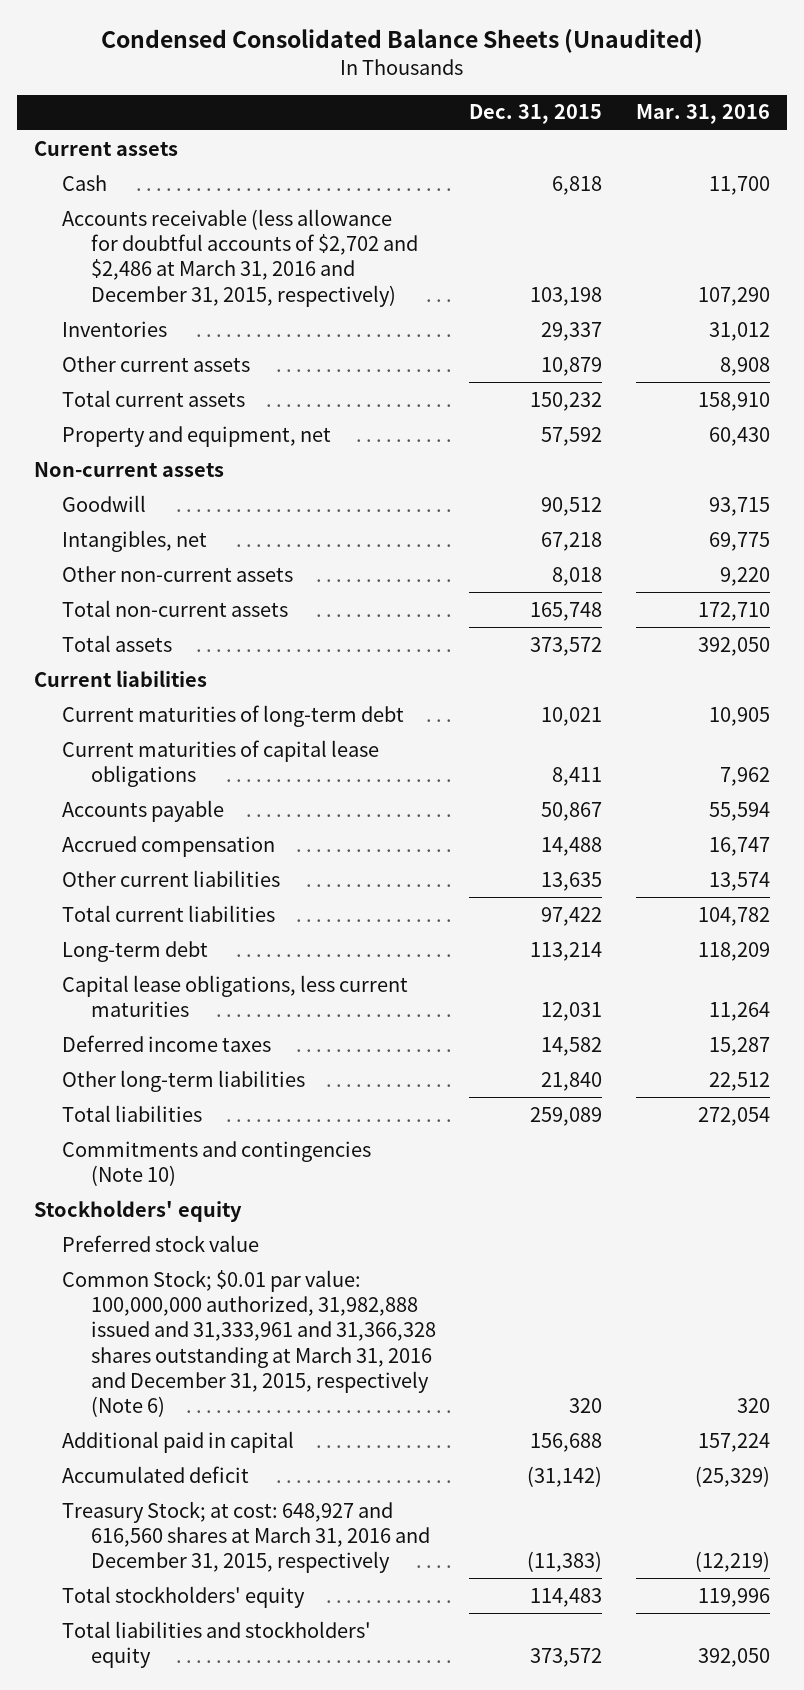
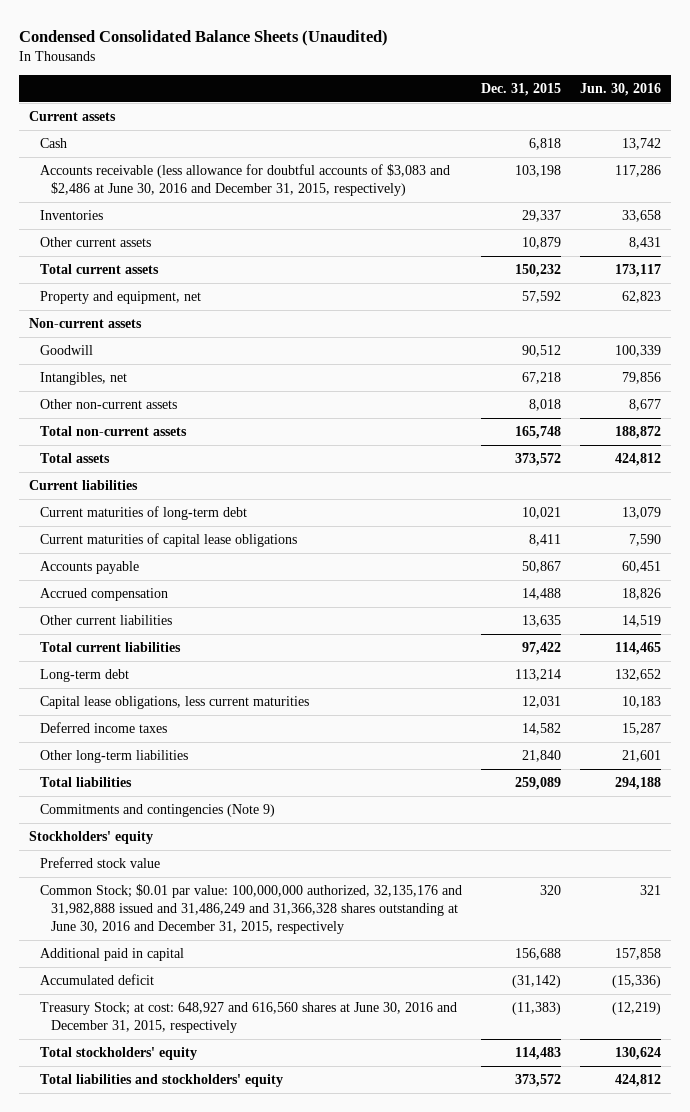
- | Dec. 31, 2015 | Mar. 31, 2016
+ | Dec. 31, 2015 | Jun. 30, 2016
- Accounts receivable (less allowance for doubtful accounts of $2,702 and $2,486 at March 31, 2016 and December 31, 2015, respectively) | 103,198 | 107,290
+ Accounts receivable (less allowance for doubtful accounts of $3,083 and $2,486 at June 30, 2016 and December 31, 2015, respectively) | 103,198 | 117,286
- Commitments and contingencies (Note 10)
+ Commitments and contingencies (Note 9)
- Common Stock; $0.01 par value: 100,000,000 authorized, 31,982,888 issued and 31,333,961 and 31,366,328 shares outstanding at March 31, 2016 and December 31, 2015, respectively (Note 6) | 320 | 320
+ Common Stock; $0.01 par value: 100,000,000 authorized, 32,135,176 and 31,982,888 issued and 31,486,249 and 31,366,328 shares outstanding at June 30, 2016 and December 31, 2015, respectively | 320 | 321
- Treasury Stock; at cost: 648,927 and 616,560 shares at March 31, 2016 and December 31, 2015, respectively | (11,383) | (12,219)
+ Treasury Stock; at cost: 648,927 and 616,560 shares at June 30, 2016 and December 31, 2015, respectively | (11,383) | (12,219)

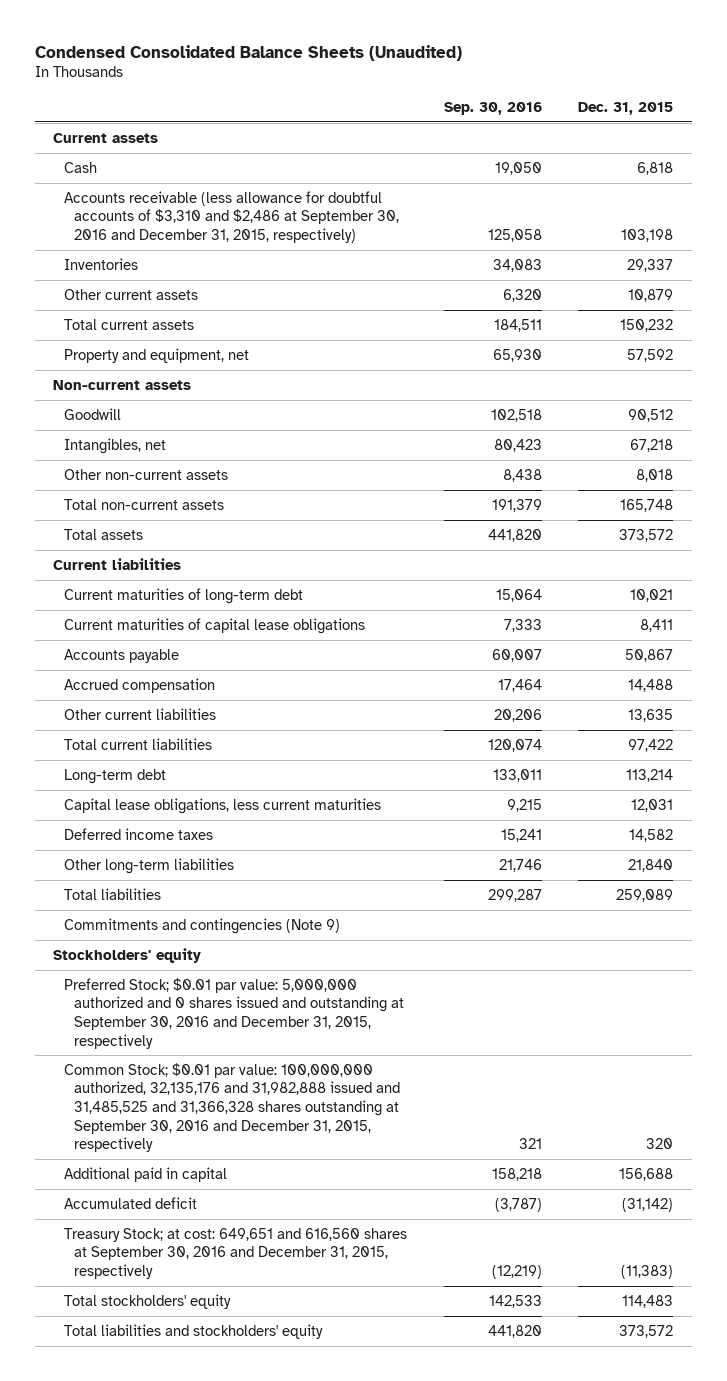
- | Dec. 31, 2015 | Jun. 30, 2016
+ | Sep. 30, 2016 | Dec. 31, 2015
- Accounts receivable (less allowance for doubtful accounts of $3,083 and $2,486 at June 30, 2016 and December 31, 2015, respectively) | 103,198 | 117,286
+ Accounts receivable (less allowance for doubtful accounts of $3,310 and $2,486 at September 30, 2016 and December 31, 2015, respectively) | 125,058 | 103,198
- Preferred stock value
- Common Stock; $0.01 par value: 100,000,000 authorized, 32,135,176 and 31,982,888 issued and 31,486,249 and 31,366,328 shares outstanding at June 30, 2016 and December 31, 2015, respectively | 320 | 321
+ Preferred Stock; $0.01 par value: 5,000,000 authorized and 0 shares issued and outstanding at September 30, 2016 and December 31, 2015, respectively
+ Common Stock; $0.01 par value: 100,000,000 authorized, 32,135,176 and 31,982,888 issued and 31,485,525 and 31,366,328 shares outstanding at September 30, 2016 and December 31, 2015, respectively | 321 | 320
- Treasury Stock; at cost: 648,927 and 616,560 shares at June 30, 2016 and December 31, 2015, respectively | (11,383) | (12,219)
+ Treasury Stock; at cost: 649,651 and 616,560 shares at September 30, 2016 and December 31, 2015, respectively | (12,219) | (11,383)

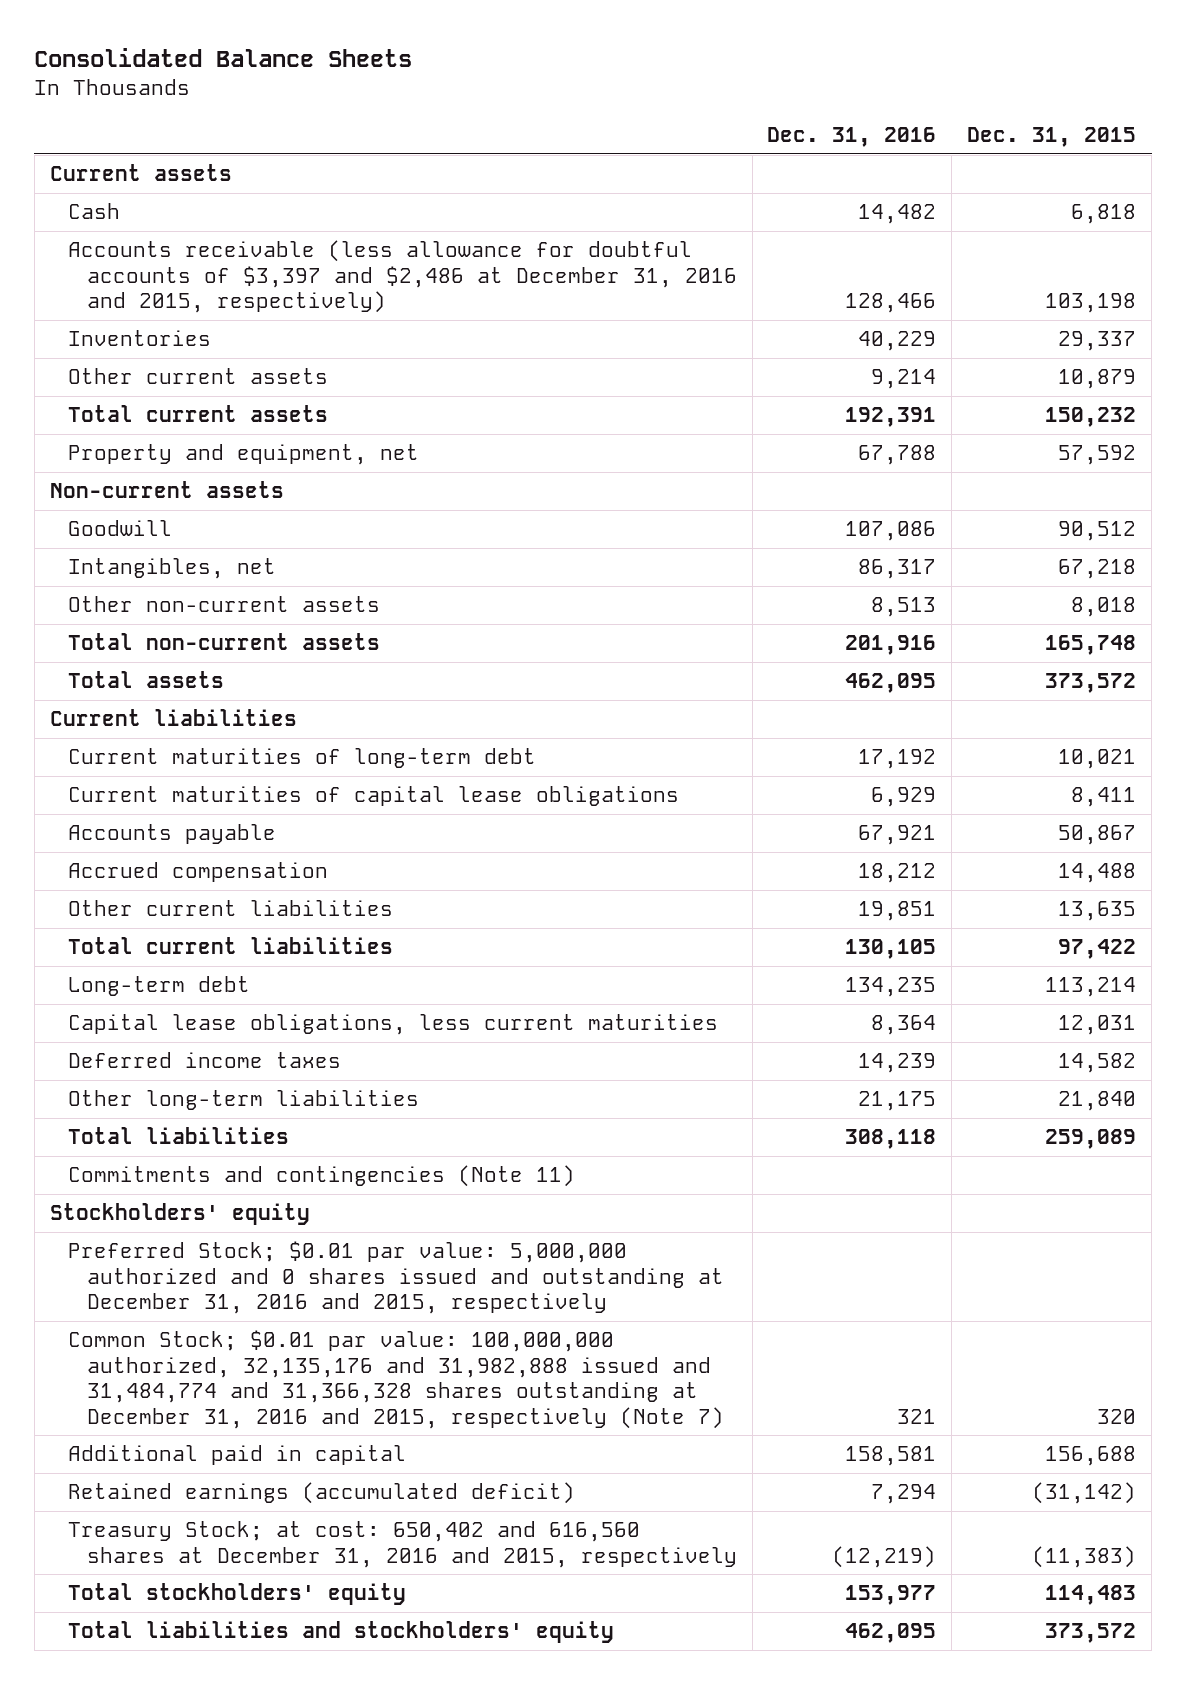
- Condensed Consolidated Balance Sheets (Unaudited)
+ Consolidated Balance Sheets
- | Sep. 30, 2016 | Dec. 31, 2015
+ | Dec. 31, 2016 | Dec. 31, 2015
- Accounts receivable (less allowance for doubtful accounts of $3,310 and $2,486 at September 30, 2016 and December 31, 2015, respectively) | 125,058 | 103,198
+ Accounts receivable (less allowance for doubtful accounts of $3,397 and $2,486 at December 31, 2016 and 2015, respectively) | 128,466 | 103,198
- Commitments and contingencies (Note 9)
+ Commitments and contingencies (Note 11)
- Preferred Stock; $0.01 par value: 5,000,000 authorized and 0 shares issued and outstanding at September 30, 2016 and December 31, 2015, respectively
- Common Stock; $0.01 par value: 100,000,000 authorized, 32,135,176 and 31,982,888 issued and 31,485,525 and 31,366,328 shares outstanding at September 30, 2016 and December 31, 2015, respectively | 321 | 320
+ Preferred Stock; $0.01 par value: 5,000,000 authorized and 0 shares issued and outstanding at December 31, 2016 and 2015, respectively
+ Common Stock; $0.01 par value: 100,000,000 authorized, 32,135,176 and 31,982,888 issued and 31,484,774 and 31,366,328 shares outstanding at December 31, 2016 and 2015, respectively (Note 7) | 321 | 320
- Accumulated deficit | (3,787) | (31,142)
- Treasury Stock; at cost: 649,651 and 616,560 shares at September 30, 2016 and December 31, 2015, respectively | (12,219) | (11,383)
+ Retained earnings (accumulated deficit) | 7,294 | (31,142)
+ Treasury Stock; at cost: 650,402 and 616,560 shares at December 31, 2016 and 2015, respectively | (12,219) | (11,383)

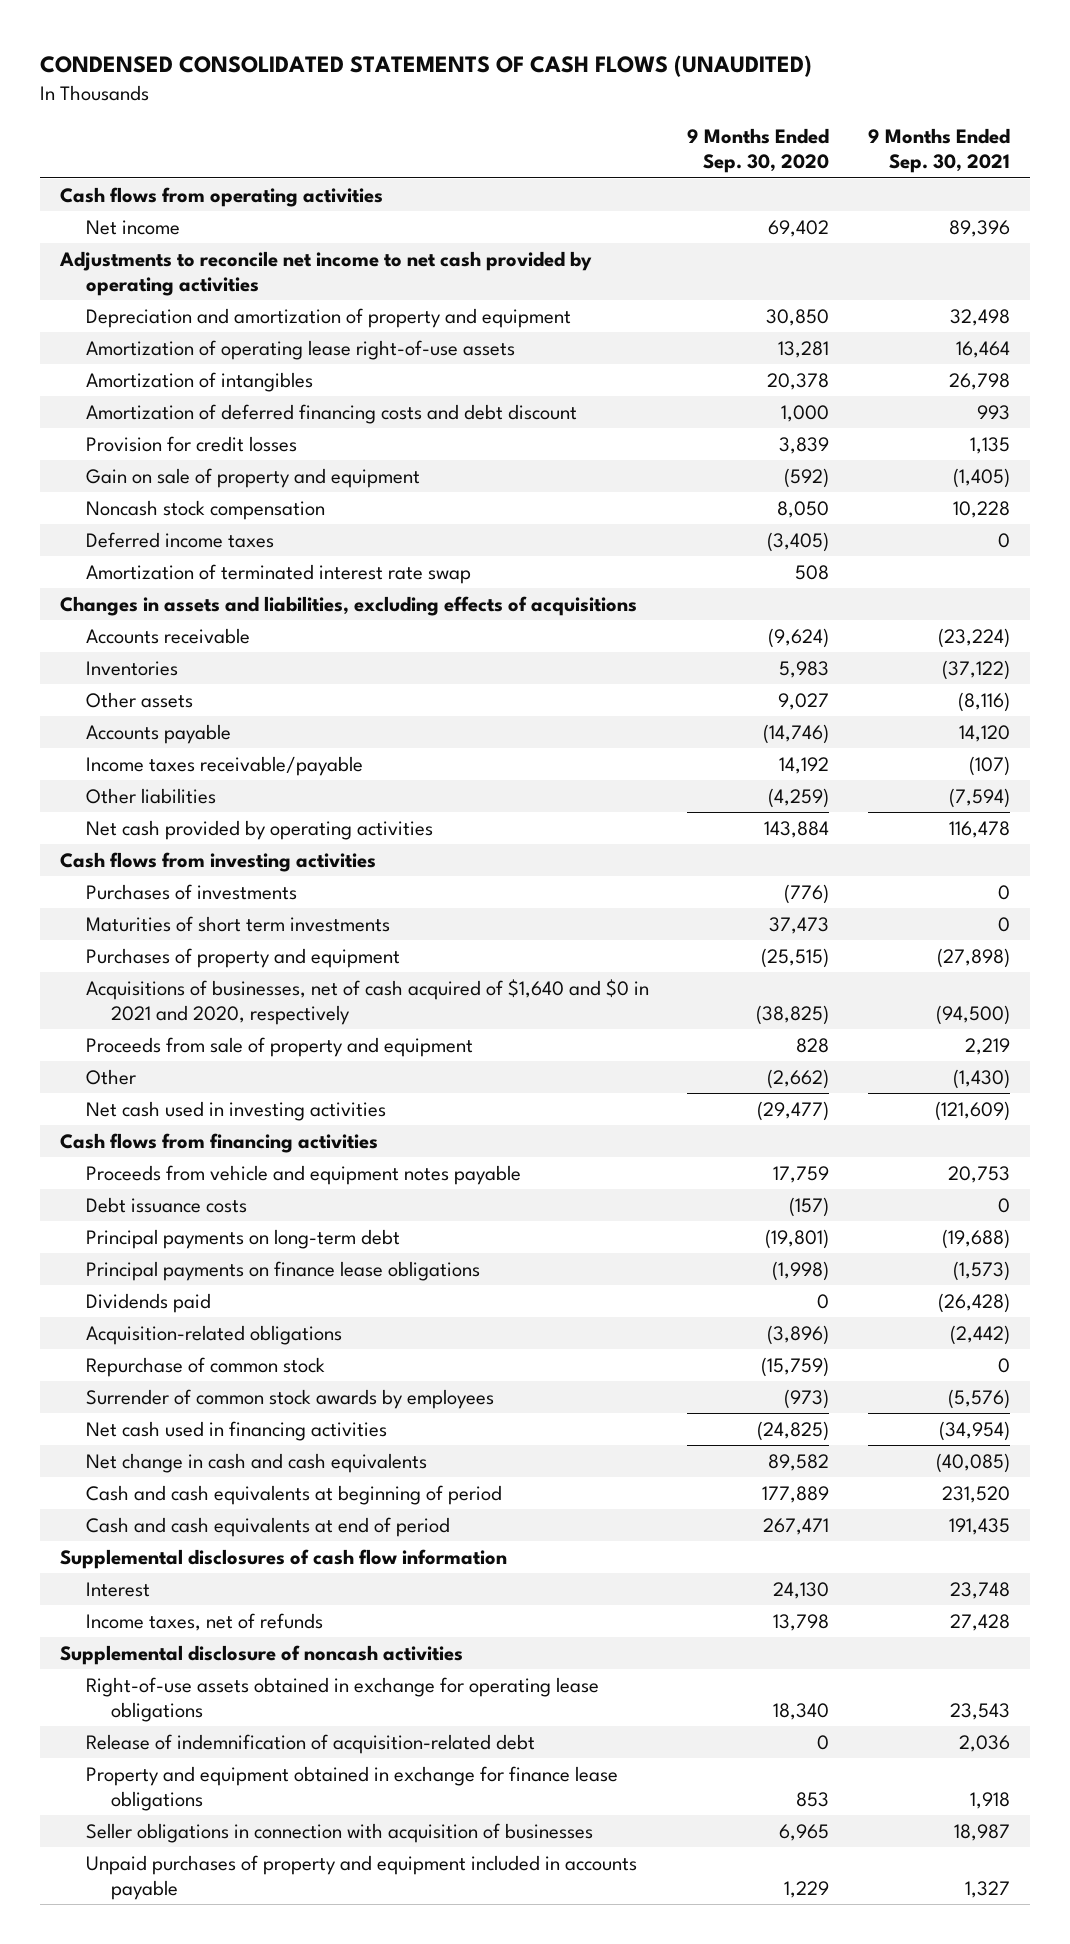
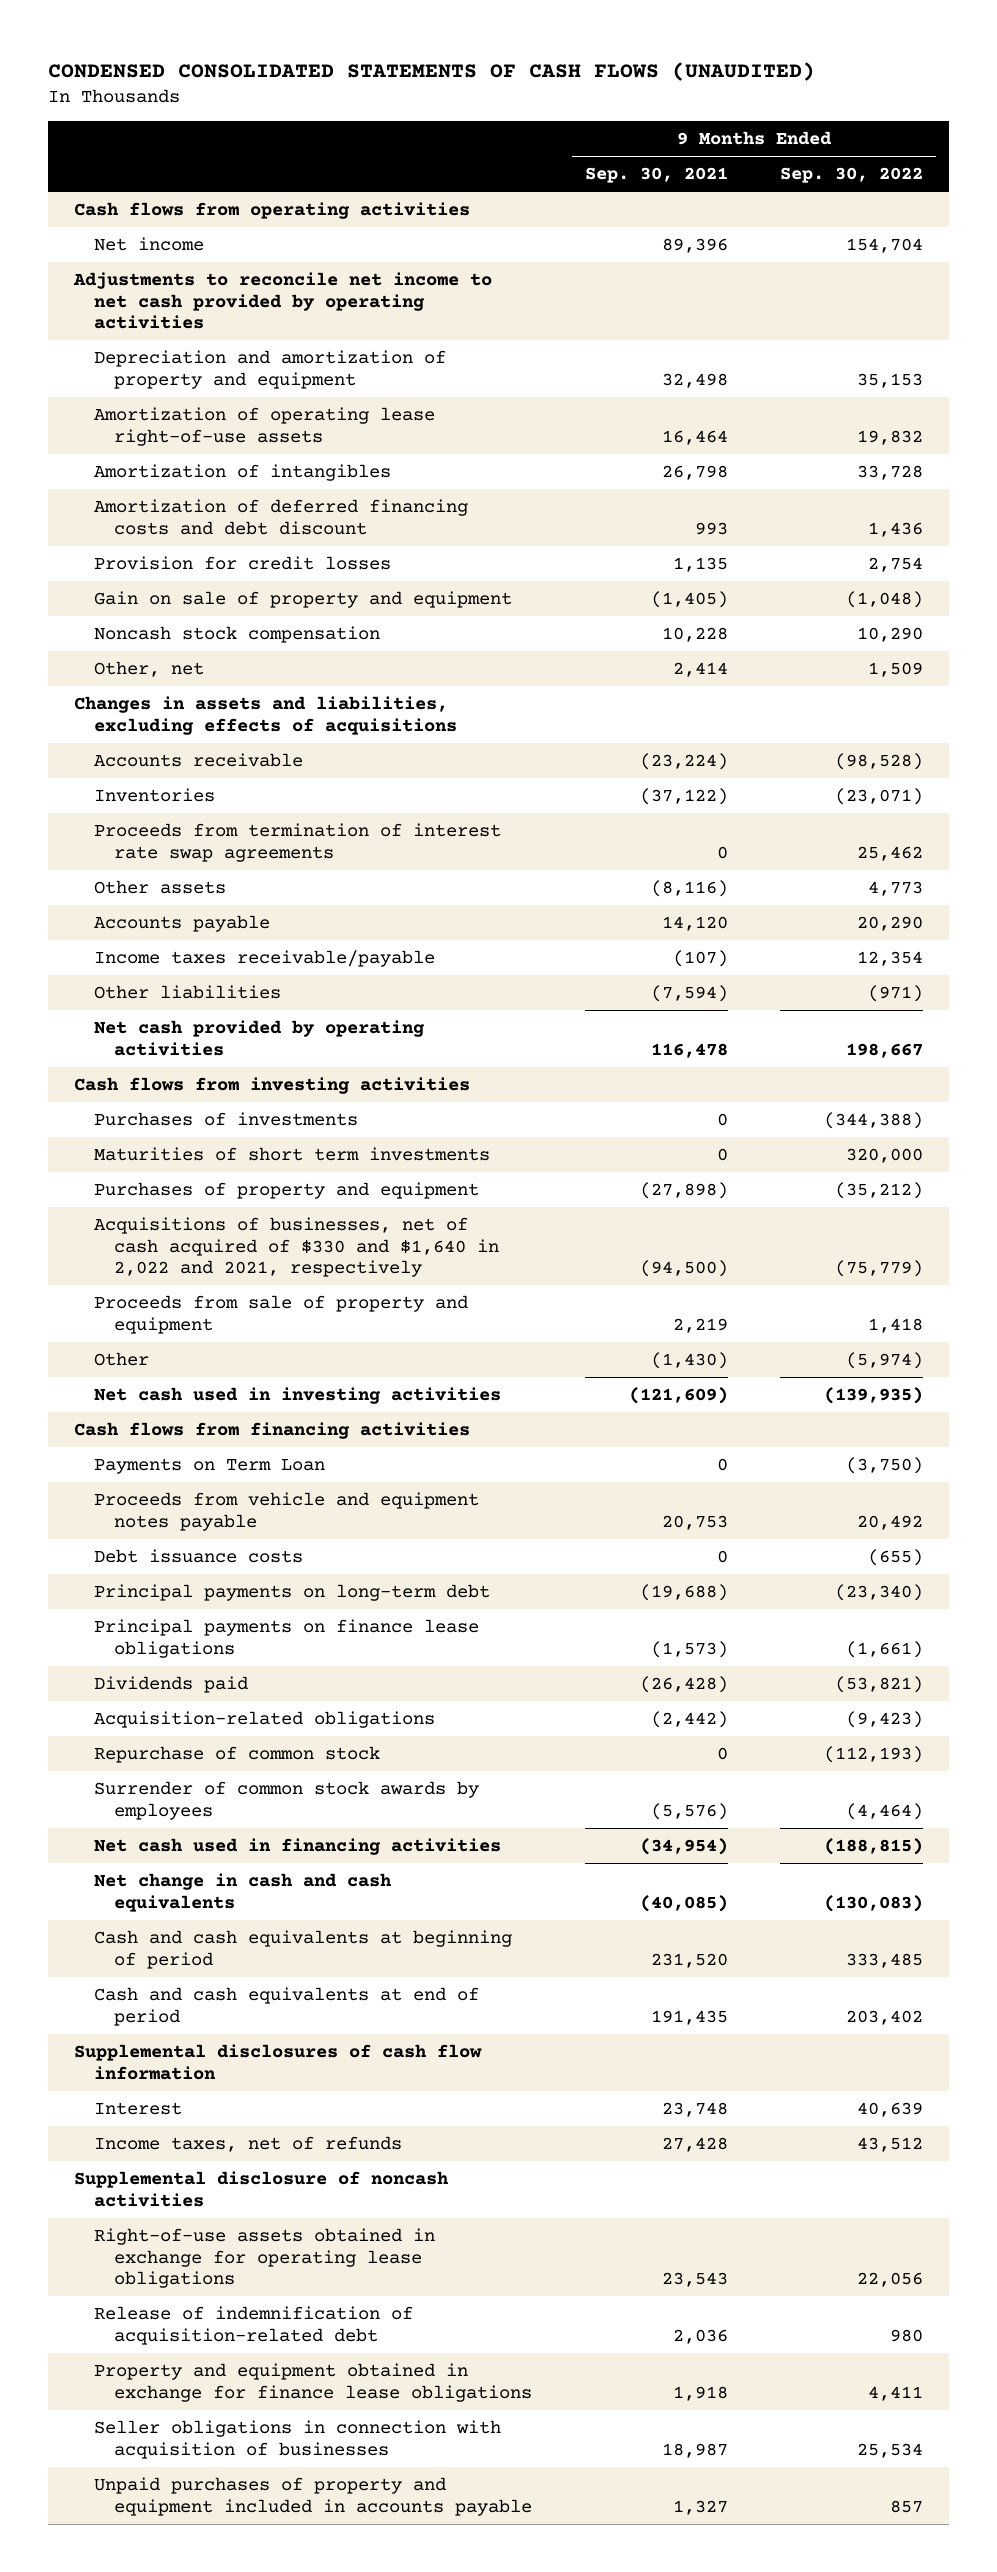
- | 9 Months Ended Sep. 30, 2020 | 9 Months Ended Sep. 30, 2021
+ | 9 Months Ended Sep. 30, 2021 | 9 Months Ended Sep. 30, 2022
- Deferred income taxes | (3,405) | 0
- Amortization of terminated interest rate swap | 508 |
+ Other, net | 2,414 | 1,509
+ Proceeds from termination of interest rate swap agreements | 0 | 25,462
- Acquisitions of businesses, net of cash acquired of $1,640 and $0 in 2021 and 2020, respectively | (38,825) | (94,500)
+ Acquisitions of businesses, net of cash acquired of $330 and $1,640 in 2,022 and 2021, respectively | (94,500) | (75,779)
+ Payments on Term Loan | 0 | (3,750)

